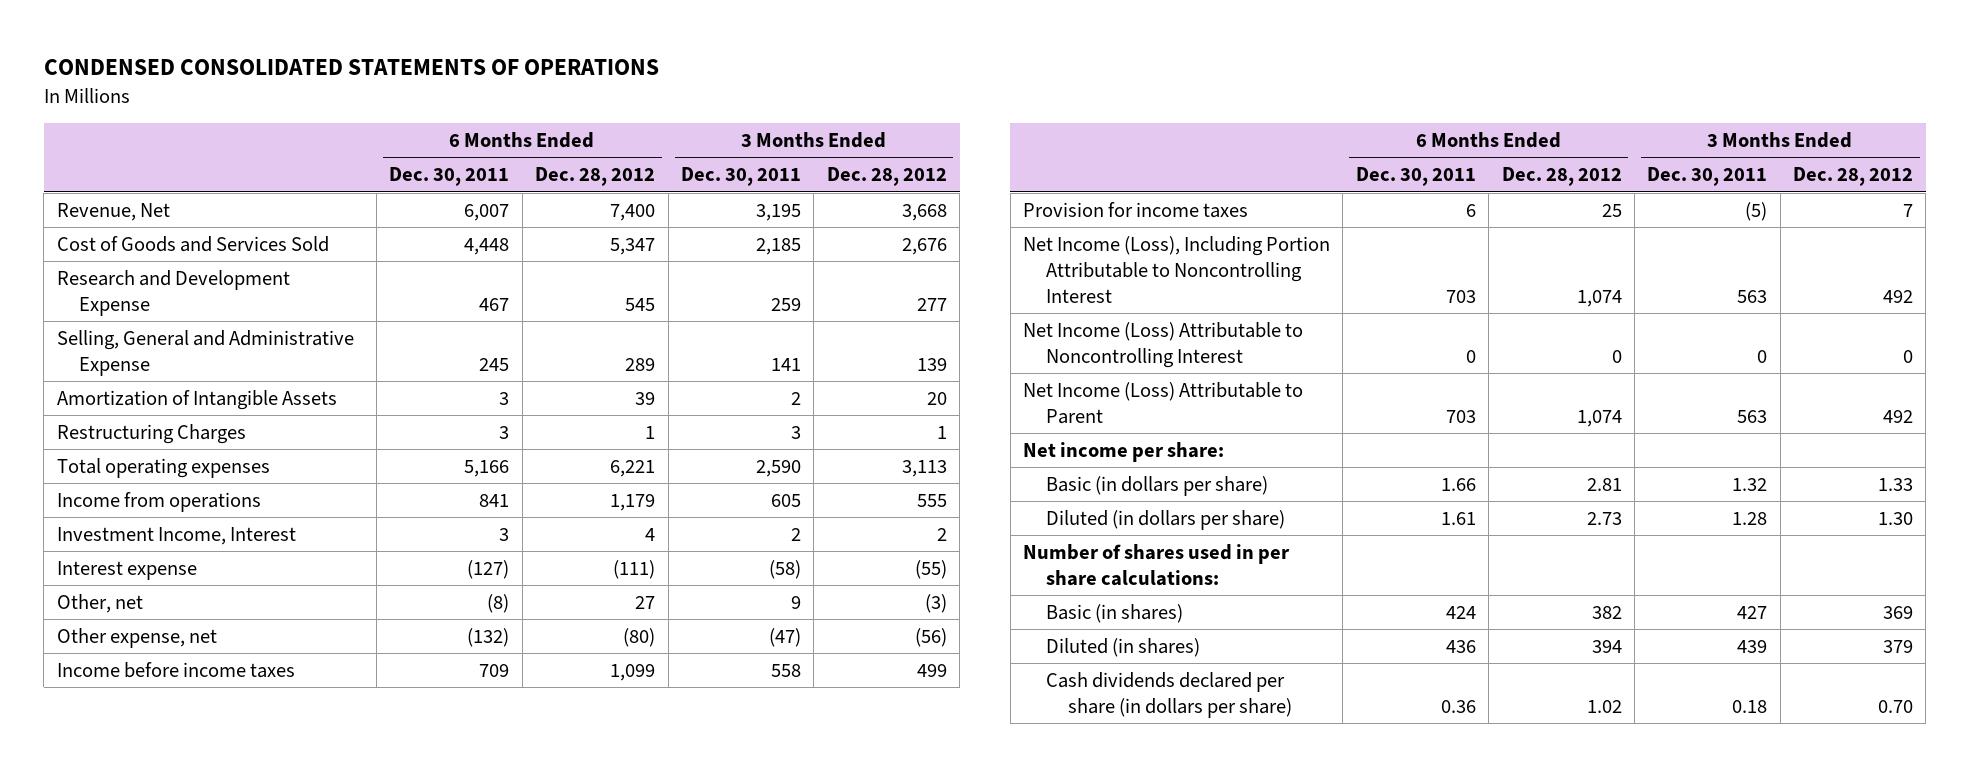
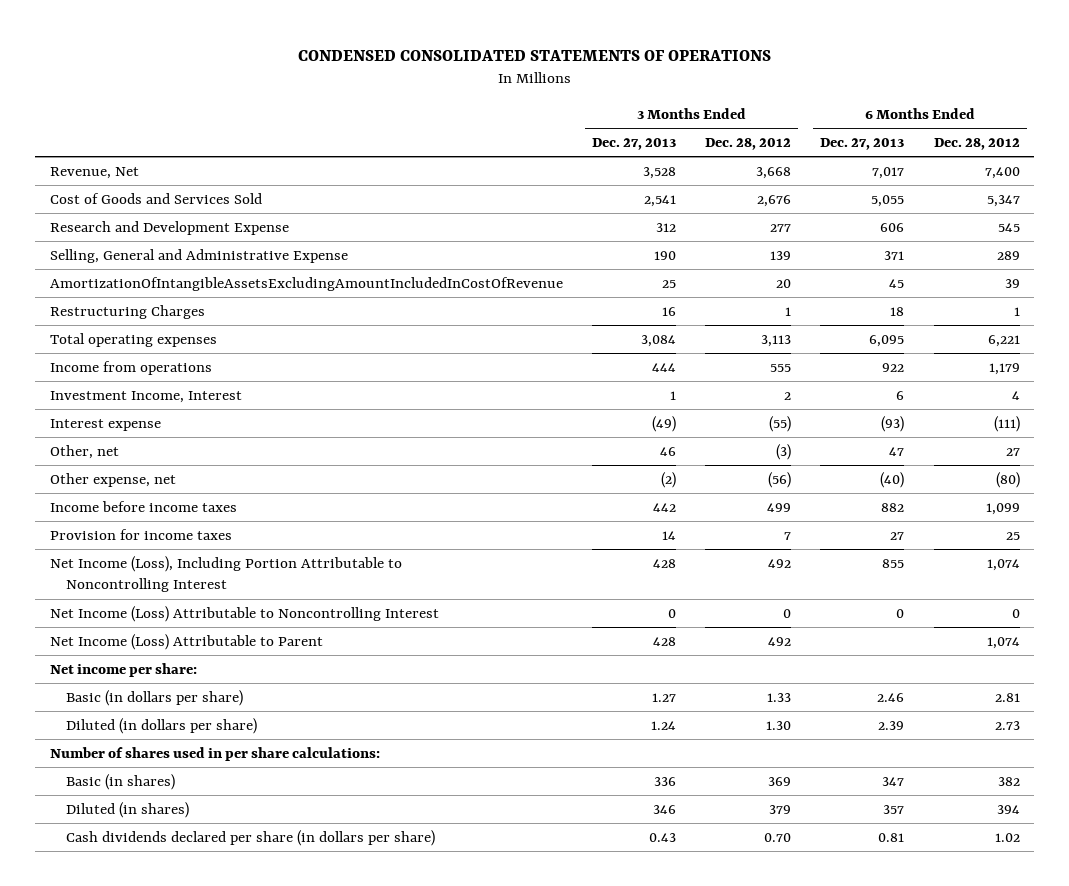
- | 6 Months Ended Dec. 30, 2011 | 6 Months Ended Dec. 28, 2012 | 3 Months Ended Dec. 30, 2011 | 3 Months Ended Dec. 28, 2012
+ | 3 Months Ended Dec. 27, 2013 | 3 Months Ended Dec. 28, 2012 | 6 Months Ended Dec. 27, 2013 | 6 Months Ended Dec. 28, 2012
- Amortization of Intangible Assets | 3 | 39 | 2 | 20
+ AmortizationOfIntangibleAssetsExcludingAmountIncludedInCostOfRevenue | 25 | 20 | 45 | 39

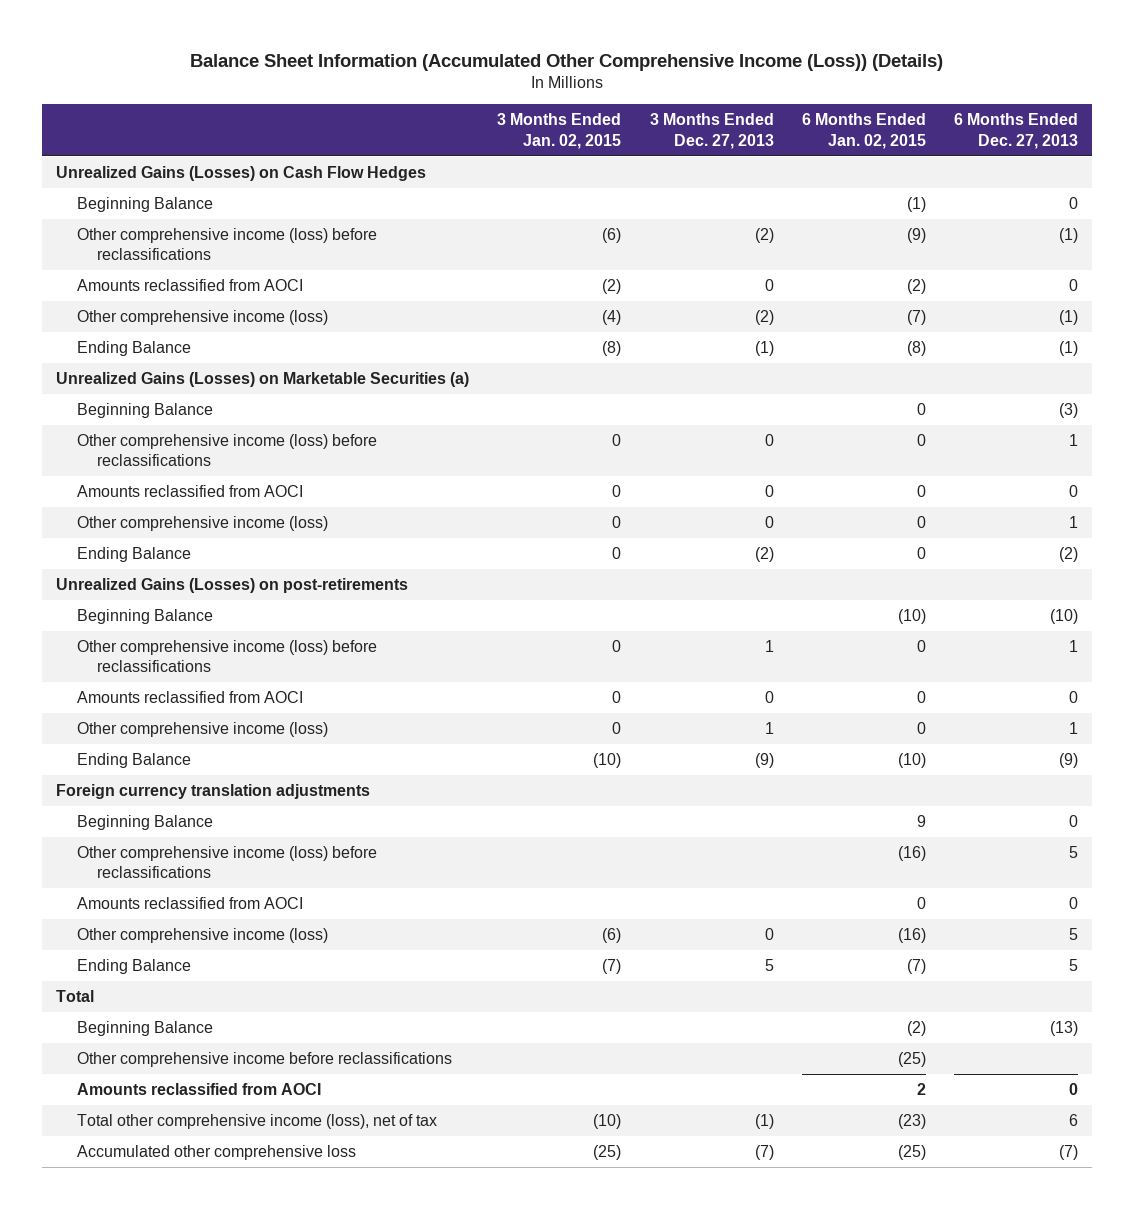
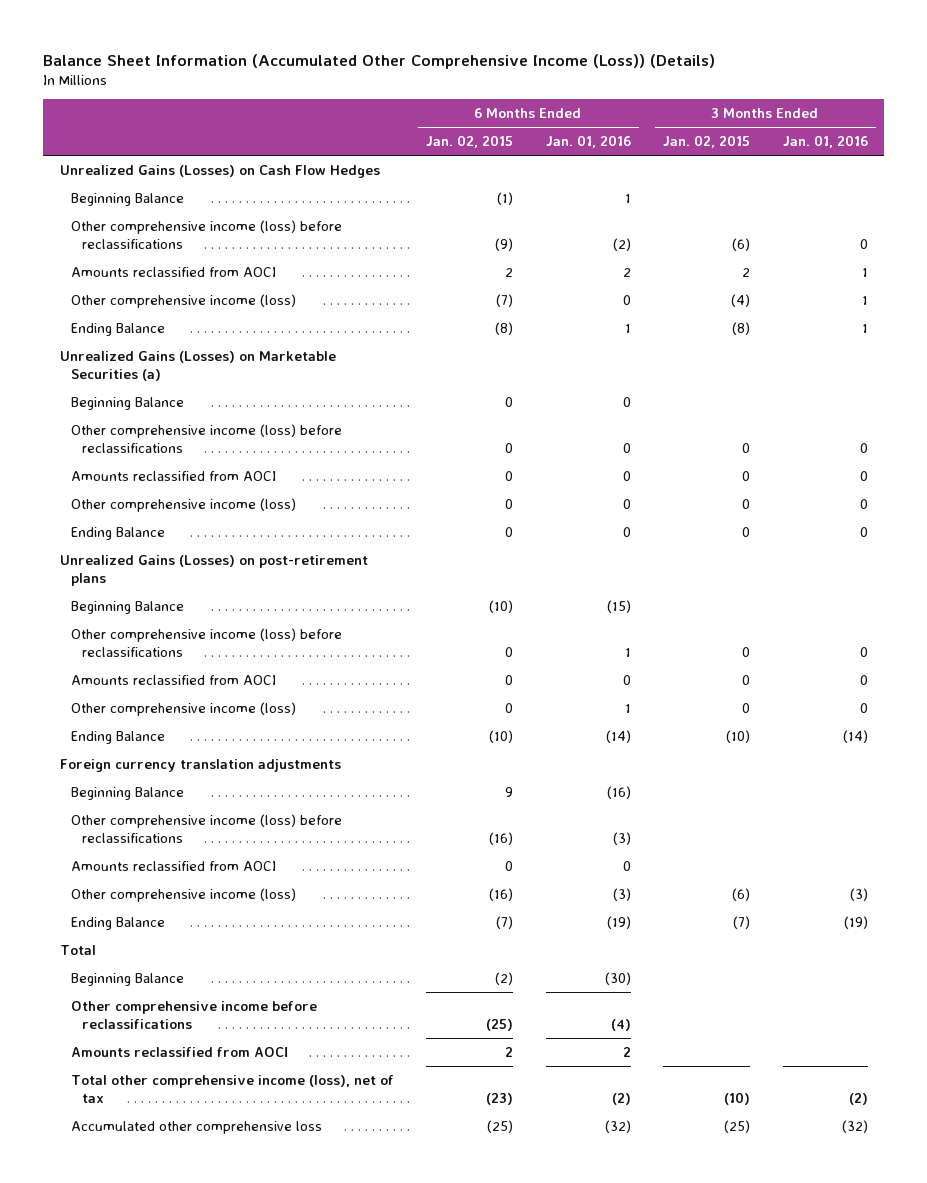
- | 3 Months Ended Jan. 02, 2015 | 3 Months Ended Dec. 27, 2013 | 6 Months Ended Jan. 02, 2015 | 6 Months Ended Dec. 27, 2013
+ | 6 Months Ended Jan. 02, 2015 | 6 Months Ended Jan. 01, 2016 | 3 Months Ended Jan. 02, 2015 | 3 Months Ended Jan. 01, 2016
- Amounts reclassified from AOCI | (2) | 0 | (2) | 0
+ Amounts reclassified from AOCI | 2 | 2 | 2 | 1
- Unrealized Gains (Losses) on post-retirements
+ Unrealized Gains (Losses) on post-retirement plans

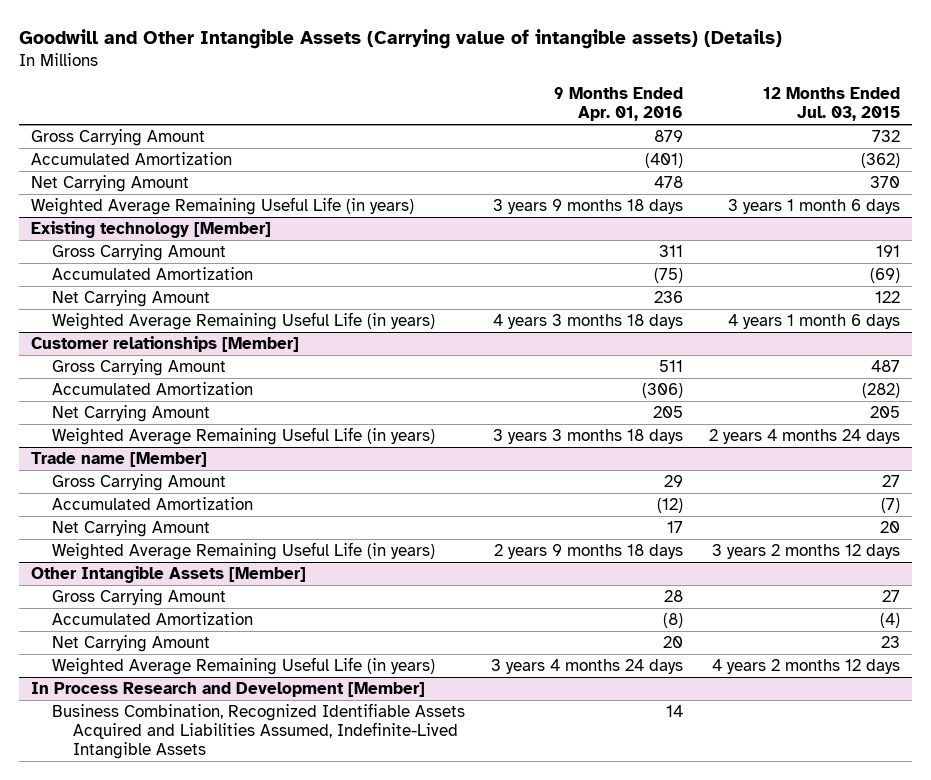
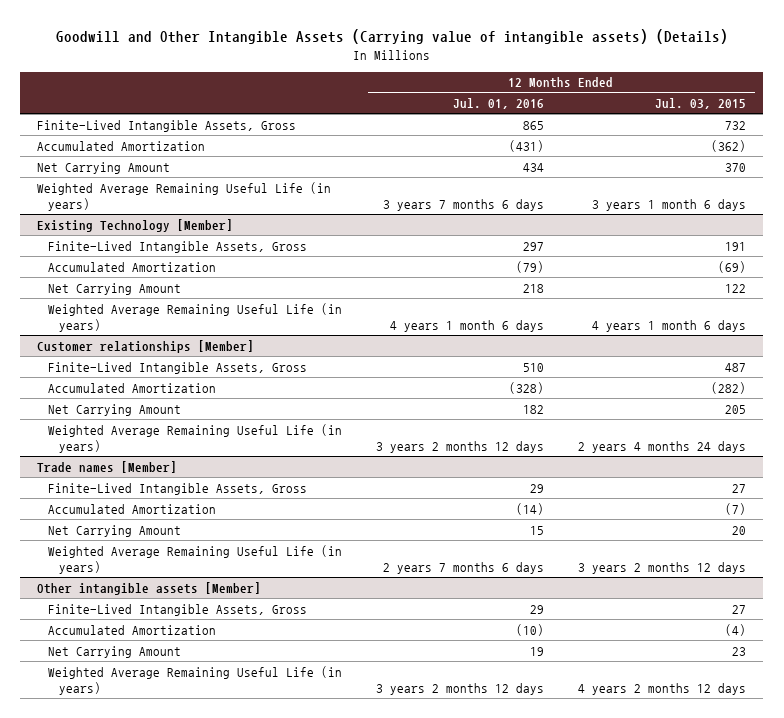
- | 9 Months Ended Apr. 01, 2016 | 12 Months Ended Jul. 03, 2015
+ | 12 Months Ended Jul. 01, 2016 | 12 Months Ended Jul. 03, 2015
- Gross Carrying Amount | 879 | 732
+ Finite-Lived Intangible Assets, Gross | 865 | 732
- Existing technology [Member]
- Gross Carrying Amount | 311 | 191
+ Existing Technology [Member]
+ Finite-Lived Intangible Assets, Gross | 297 | 191
@ Customer relationships [Member]
- Gross Carrying Amount | 511 | 487
+ Finite-Lived Intangible Assets, Gross | 510 | 487
- Trade name [Member]
- Gross Carrying Amount | 29 | 27
+ Trade names [Member]
+ Finite-Lived Intangible Assets, Gross | 29 | 27
- Other Intangible Assets [Member]
- Gross Carrying Amount | 28 | 27
+ Other intangible assets [Member]
+ Finite-Lived Intangible Assets, Gross | 29 | 27
- In Process Research and Development [Member]
- Business Combination, Recognized Identifiable Assets Acquired and Liabilities Assumed, Indefinite-Lived Intangible Assets | 14 |

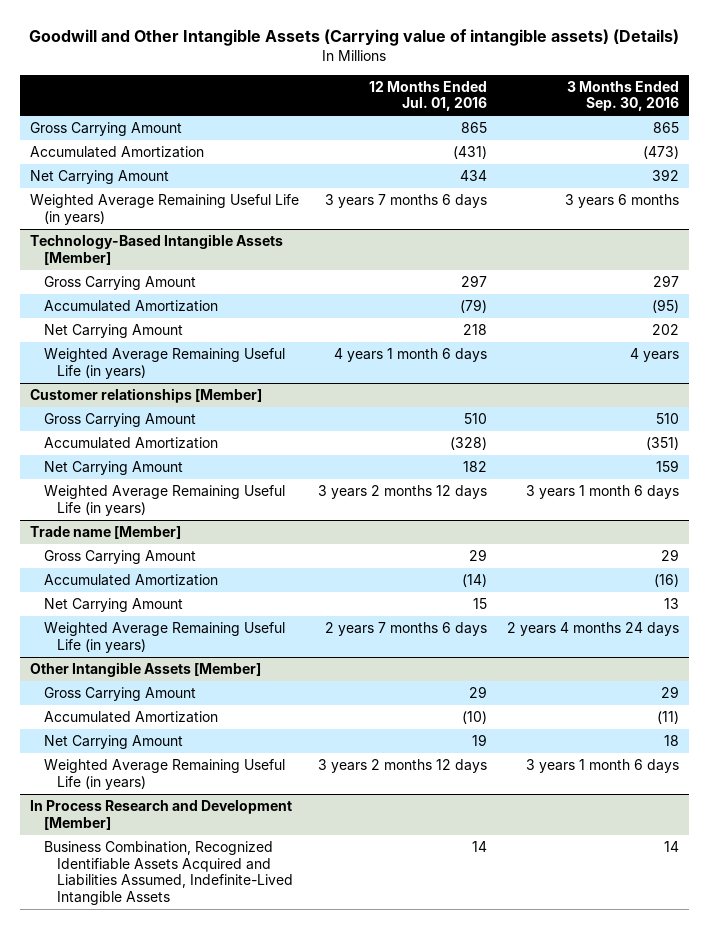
- | 12 Months Ended Jul. 01, 2016 | 12 Months Ended Jul. 03, 2015
+ | 12 Months Ended Jul. 01, 2016 | 3 Months Ended Sep. 30, 2016
- Finite-Lived Intangible Assets, Gross | 865 | 732
+ Gross Carrying Amount | 865 | 865
- Existing Technology [Member]
- Finite-Lived Intangible Assets, Gross | 297 | 191
+ Technology-Based Intangible Assets [Member]
+ Gross Carrying Amount | 297 | 297
@ Customer relationships [Member]
- Finite-Lived Intangible Assets, Gross | 510 | 487
+ Gross Carrying Amount | 510 | 510
- Trade names [Member]
- Finite-Lived Intangible Assets, Gross | 29 | 27
+ Trade name [Member]
+ Gross Carrying Amount | 29 | 29
- Other intangible assets [Member]
- Finite-Lived Intangible Assets, Gross | 29 | 27
+ Other Intangible Assets [Member]
+ Gross Carrying Amount | 29 | 29
+ In Process Research and Development [Member]
+ Business Combination, Recognized Identifiable Assets Acquired and Liabilities Assumed, Indefinite-Lived Intangible Assets | 14 | 14

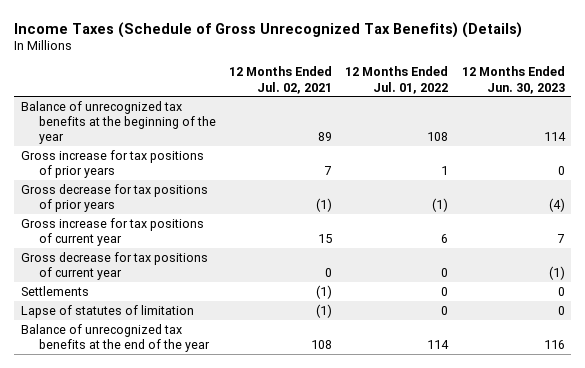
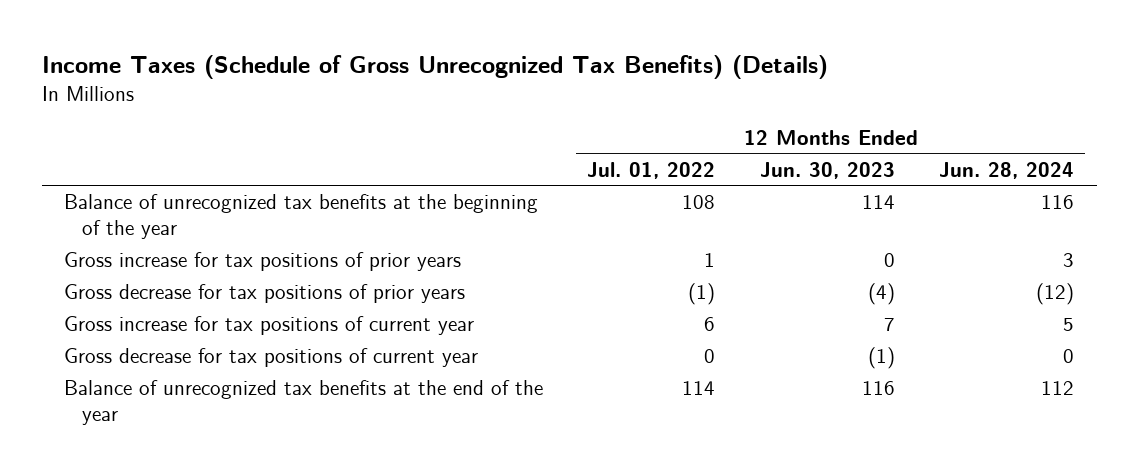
- | 12 Months Ended Jul. 02, 2021 | 12 Months Ended Jul. 01, 2022 | 12 Months Ended Jun. 30, 2023
+ | 12 Months Ended Jul. 01, 2022 | 12 Months Ended Jun. 30, 2023 | 12 Months Ended Jun. 28, 2024
- Settlements | (1) | 0 | 0
- Lapse of statutes of limitation | (1) | 0 | 0

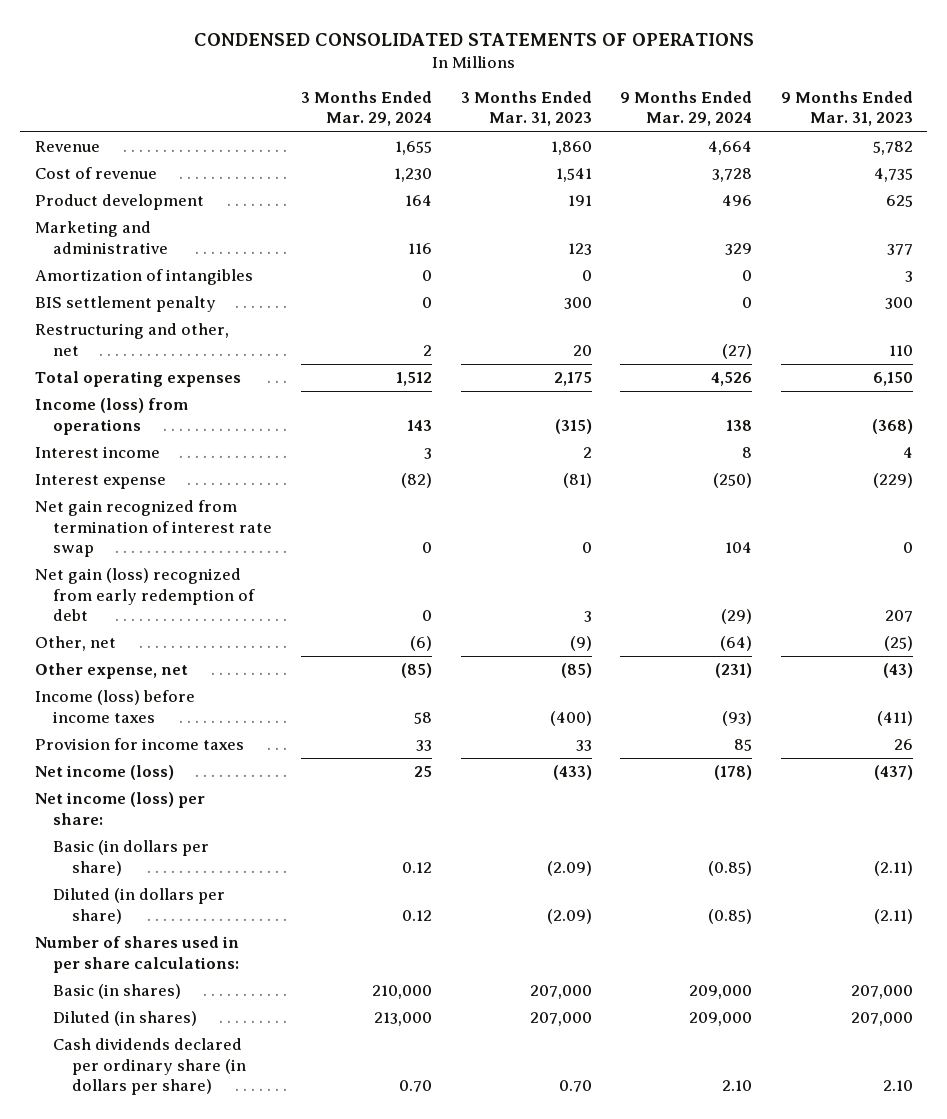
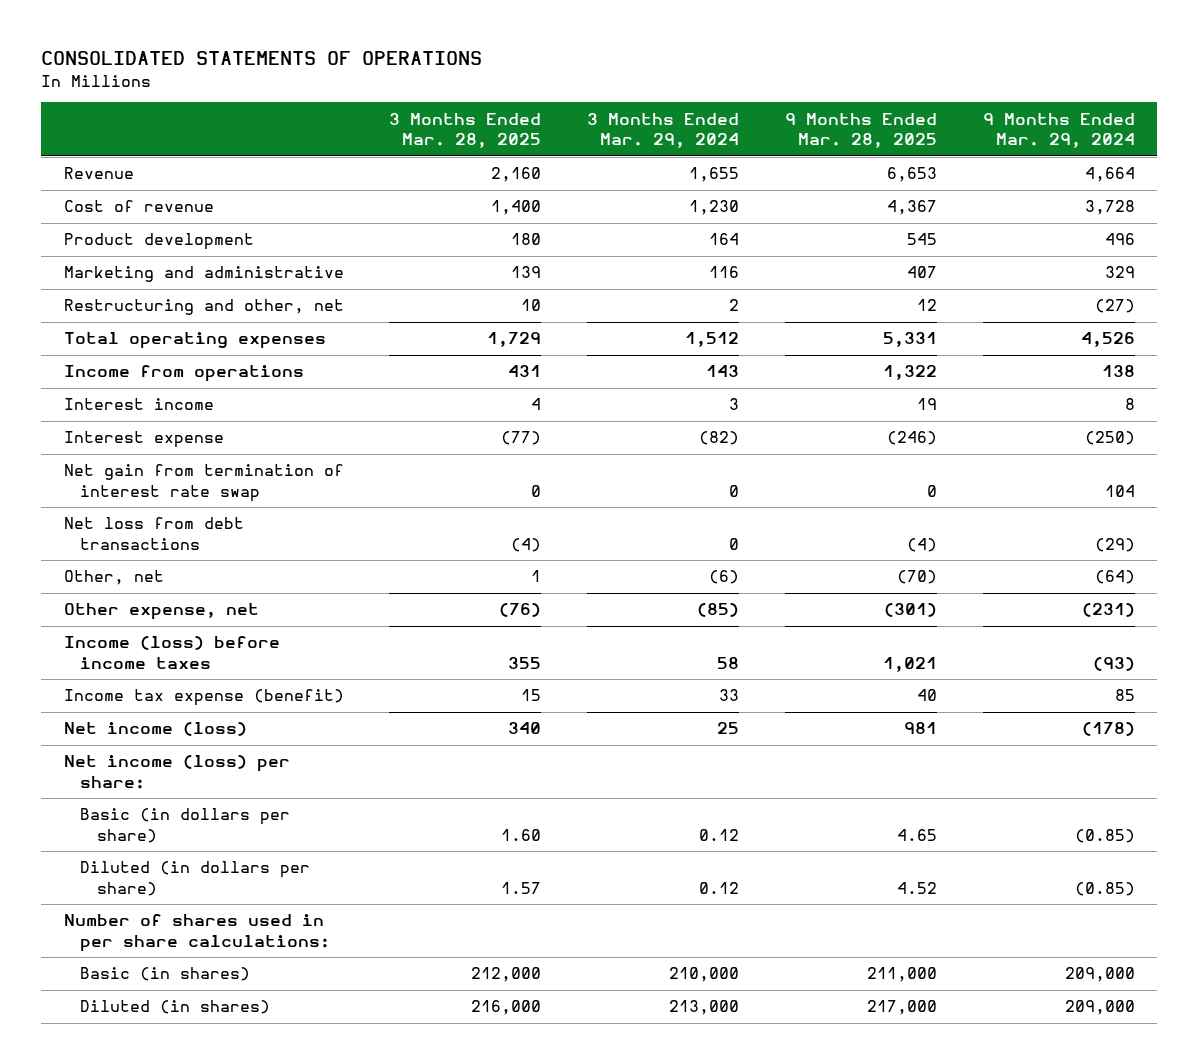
- CONDENSED CONSOLIDATED STATEMENTS OF OPERATIONS
+ CONSOLIDATED STATEMENTS OF OPERATIONS
- | 3 Months Ended Mar. 29, 2024 | 3 Months Ended Mar. 31, 2023 | 9 Months Ended Mar. 29, 2024 | 9 Months Ended Mar. 31, 2023
+ | 3 Months Ended Mar. 28, 2025 | 3 Months Ended Mar. 29, 2024 | 9 Months Ended Mar. 28, 2025 | 9 Months Ended Mar. 29, 2024
- Amortization of intangibles | 0 | 0 | 0 | 3
- BIS settlement penalty | 0 | 300 | 0 | 300
- Income (loss) from operations | 143 | (315) | 138 | (368)
+ Income from operations | 431 | 143 | 1,322 | 138
- Net gain recognized from termination of interest rate swap | 0 | 0 | 104 | 0
- Net gain (loss) recognized from early redemption of debt | 0 | 3 | (29) | 207
+ Net gain from termination of interest rate swap | 0 | 0 | 0 | 104
+ Net loss from debt transactions | (4) | 0 | (4) | (29)
- Provision for income taxes | 33 | 33 | 85 | 26
+ Income tax expense (benefit) | 15 | 33 | 40 | 85
- Cash dividends declared per ordinary share (in dollars per share) | 0.70 | 0.70 | 2.10 | 2.10

